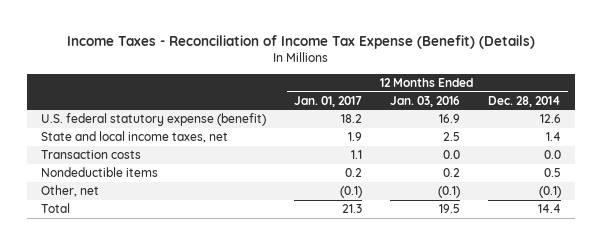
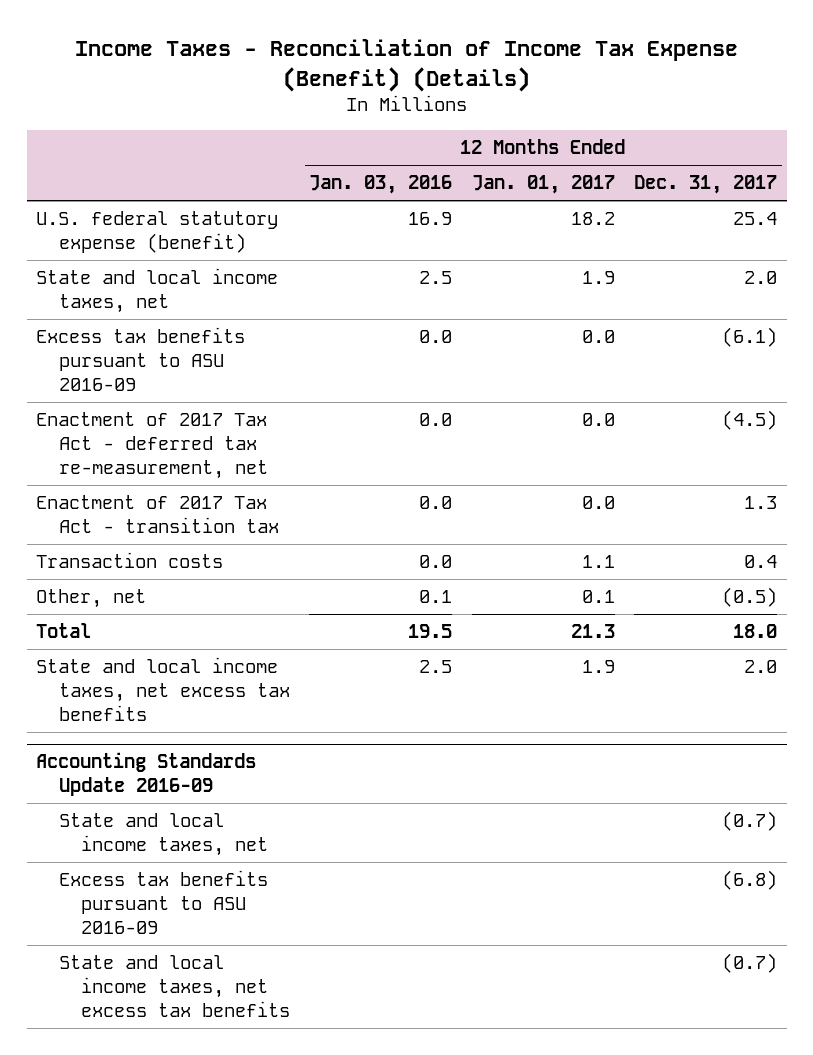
- | 12 Months Ended Jan. 01, 2017 | 12 Months Ended Jan. 03, 2016 | 12 Months Ended Dec. 28, 2014
+ | 12 Months Ended Jan. 03, 2016 | 12 Months Ended Jan. 01, 2017 | 12 Months Ended Dec. 31, 2017
+ Excess tax benefits pursuant to ASU 2016-09 | 0.0 | 0.0 | (6.1)
+ Enactment of 2017 Tax Act - deferred tax re-measurement, net | 0.0 | 0.0 | (4.5)
+ Enactment of 2017 Tax Act - transition tax | 0.0 | 0.0 | 1.3
- Nondeductible items | 0.2 | 0.2 | 0.5
- Other, net | (0.1) | (0.1) | (0.1)
+ Other, net | 0.1 | 0.1 | (0.5)
+ State and local income taxes, net excess tax benefits | 2.5 | 1.9 | 2.0
+ Accounting Standards Update 2016-09
+ State and local income taxes, net | | | (0.7)
+ Excess tax benefits pursuant to ASU 2016-09 | | | (6.8)
+ State and local income taxes, net excess tax benefits | | | (0.7)

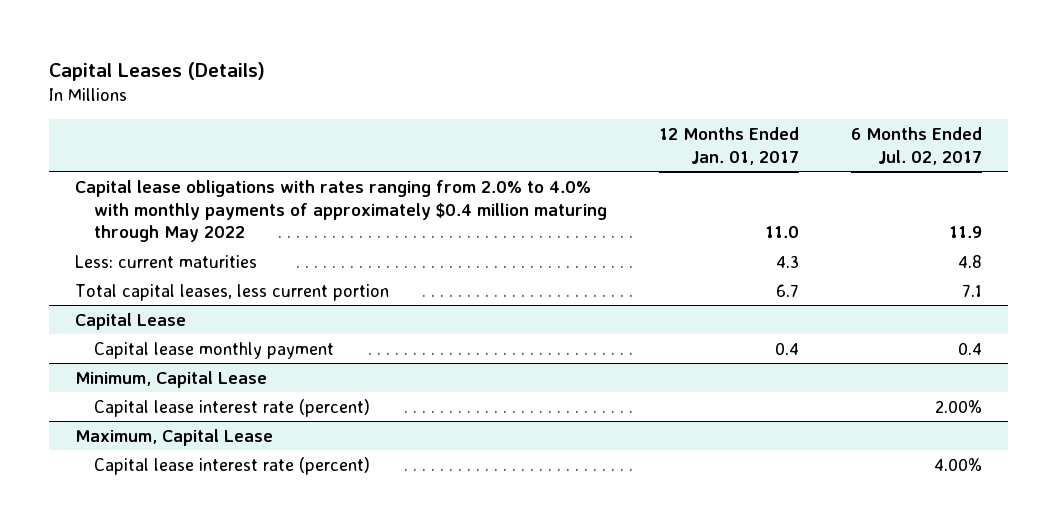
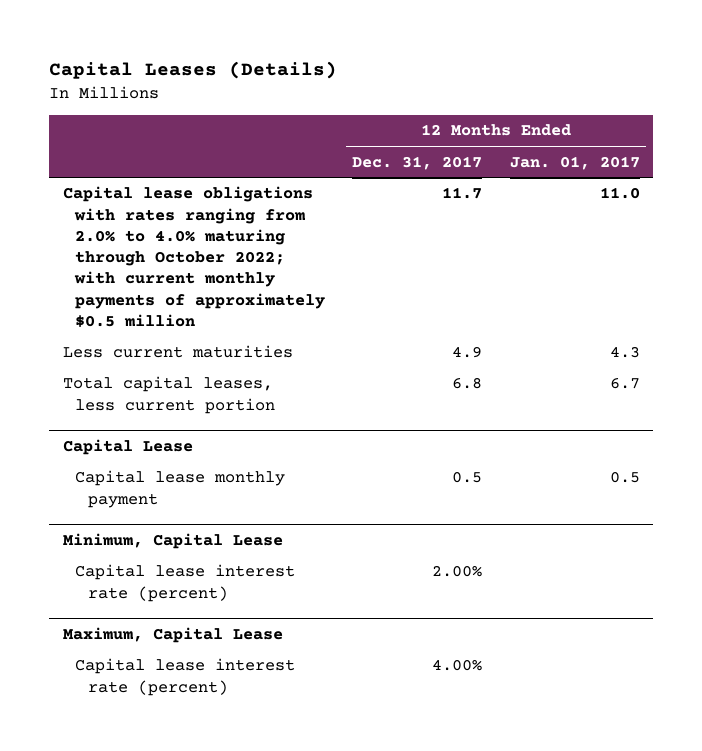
- | 12 Months Ended Jan. 01, 2017 | 6 Months Ended Jul. 02, 2017
+ | 12 Months Ended Dec. 31, 2017 | 12 Months Ended Jan. 01, 2017
- Capital lease obligations with rates ranging from 2.0% to 4.0% with monthly payments of approximately $0.4 million maturing through May 2022 | 11.0 | 11.9
- Less: current maturities | 4.3 | 4.8
+ Capital lease obligations with rates ranging from 2.0% to 4.0% maturing through October 2022; with current monthly payments of approximately $0.5 million | 11.7 | 11.0
+ Less current maturities | 4.9 | 4.3
@ Capital Lease
- Capital lease monthly payment | 0.4 | 0.4
+ Capital lease monthly payment | 0.5 | 0.5

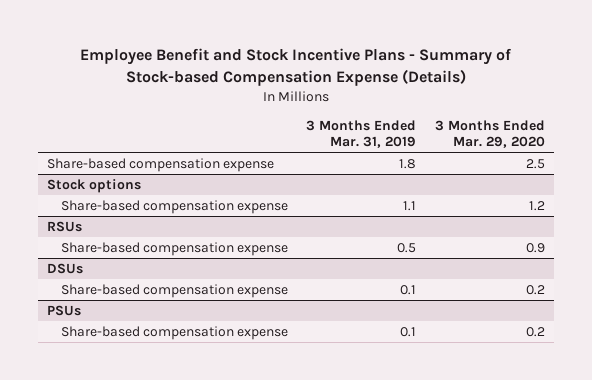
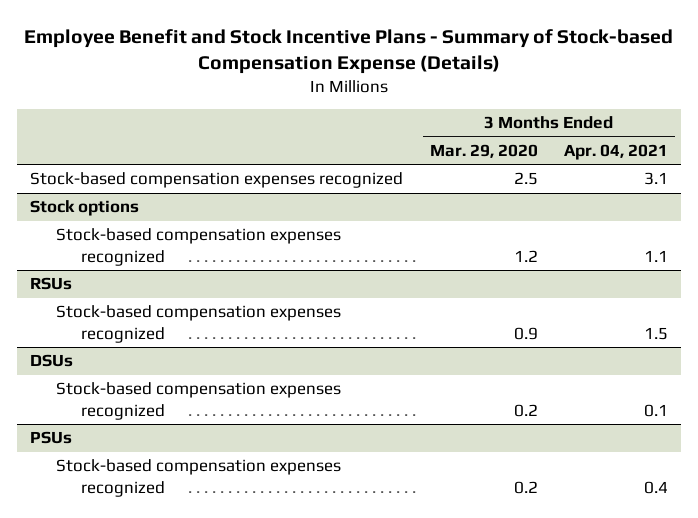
- | 3 Months Ended Mar. 31, 2019 | 3 Months Ended Mar. 29, 2020
+ | 3 Months Ended Mar. 29, 2020 | 3 Months Ended Apr. 04, 2021
- Share-based compensation expense | 1.8 | 2.5
+ Stock-based compensation expenses recognized | 2.5 | 3.1
@ Stock options
- Share-based compensation expense | 1.1 | 1.2
+ Stock-based compensation expenses recognized | 1.2 | 1.1
@ RSUs
- Share-based compensation expense | 0.5 | 0.9
+ Stock-based compensation expenses recognized | 0.9 | 1.5
@ DSUs
- Share-based compensation expense | 0.1 | 0.2
+ Stock-based compensation expenses recognized | 0.2 | 0.1
@ PSUs
- Share-based compensation expense | 0.1 | 0.2
+ Stock-based compensation expenses recognized | 0.2 | 0.4

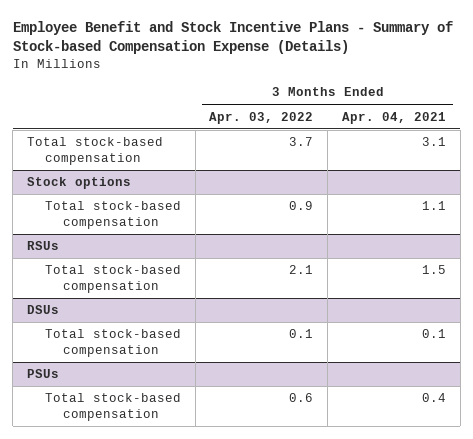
- | 3 Months Ended Mar. 29, 2020 | 3 Months Ended Apr. 04, 2021
+ | 3 Months Ended Apr. 03, 2022 | 3 Months Ended Apr. 04, 2021
- Stock-based compensation expenses recognized | 2.5 | 3.1
+ Total stock-based compensation | 3.7 | 3.1
@ Stock options
- Stock-based compensation expenses recognized | 1.2 | 1.1
+ Total stock-based compensation | 0.9 | 1.1
@ RSUs
- Stock-based compensation expenses recognized | 0.9 | 1.5
+ Total stock-based compensation | 2.1 | 1.5
@ DSUs
- Stock-based compensation expenses recognized | 0.2 | 0.1
+ Total stock-based compensation | 0.1 | 0.1
@ PSUs
- Stock-based compensation expenses recognized | 0.2 | 0.4
+ Total stock-based compensation | 0.6 | 0.4

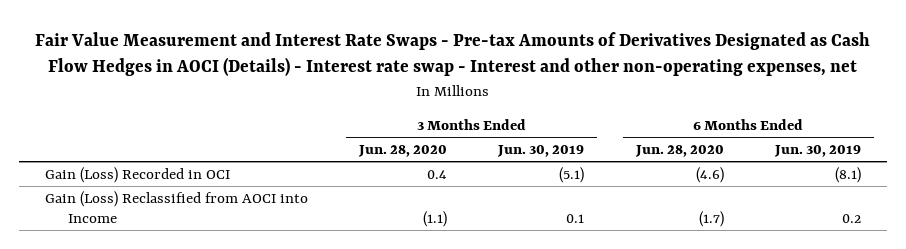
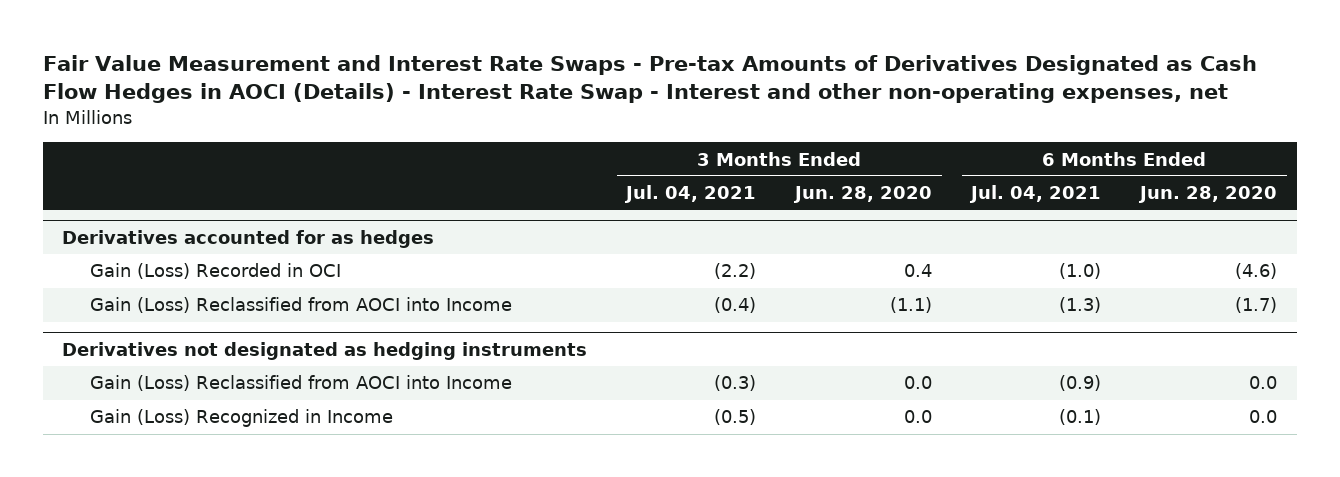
- Fair Value Measurement and Interest Rate Swaps - Pre-tax Amounts of Derivatives Designated as Cash Flow Hedges in AOCI (Details) - Interest rate swap - Interest and other non-operating expenses, net
+ Fair Value Measurement and Interest Rate Swaps - Pre-tax Amounts of Derivatives Designated as Cash Flow Hedges in AOCI (Details) - Interest Rate Swap - Interest and other non-operating expenses, net
- | 3 Months Ended Jun. 28, 2020 | 3 Months Ended Jun. 30, 2019 | 6 Months Ended Jun. 28, 2020 | 6 Months Ended Jun. 30, 2019
+ | 3 Months Ended Jul. 04, 2021 | 3 Months Ended Jun. 28, 2020 | 6 Months Ended Jul. 04, 2021 | 6 Months Ended Jun. 28, 2020
+ Derivatives accounted for as hedges
+ Derivatives not designated as hedging instruments
+ Gain (Loss) Reclassified from AOCI into Income | (0.3) | 0.0 | (0.9) | 0.0
+ Gain (Loss) Recognized in Income | (0.5) | 0.0 | (0.1) | 0.0

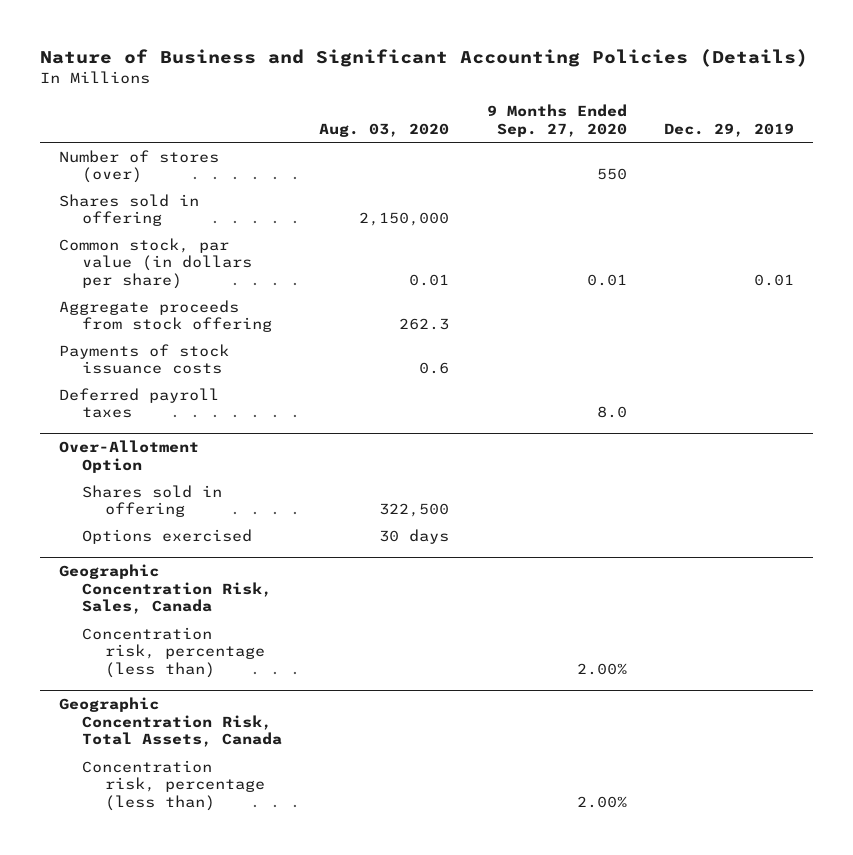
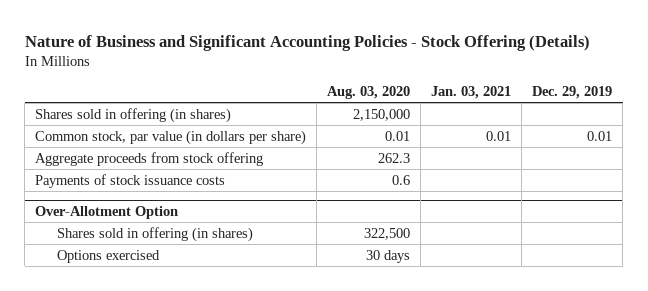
- Nature of Business and Significant Accounting Policies (Details)
+ Nature of Business and Significant Accounting Policies - Stock Offering (Details)
- | Aug. 03, 2020 | 9 Months Ended Sep. 27, 2020 | Dec. 29, 2019
+ | Aug. 03, 2020 | Jan. 03, 2021 | Dec. 29, 2019
- Number of stores (over) | | 550 |
- Shares sold in offering | 2,150,000 | |
+ Shares sold in offering (in shares) | 2,150,000 | |
- Deferred payroll taxes | | 8.0 |
@ Over-Allotment Option
- Shares sold in offering | 322,500 | |
+ Shares sold in offering (in shares) | 322,500 | |
- Geographic Concentration Risk, Sales, Canada
- Concentration risk, percentage (less than) | | 2.00% |
- Geographic Concentration Risk, Total Assets, Canada
- Concentration risk, percentage (less than) | | 2.00% |

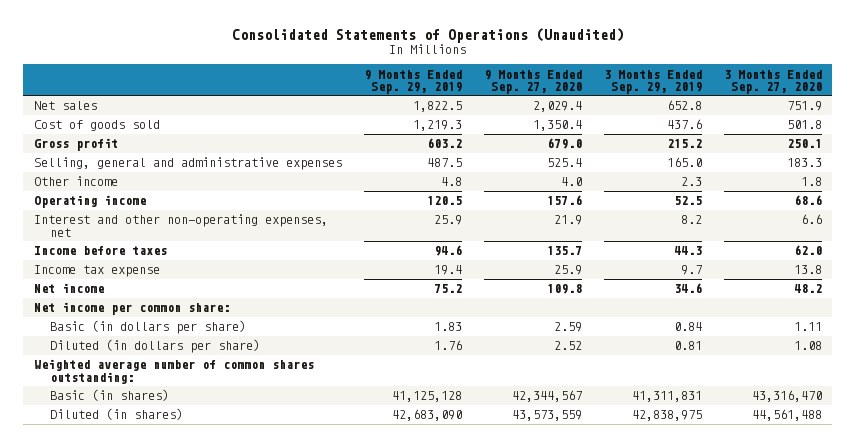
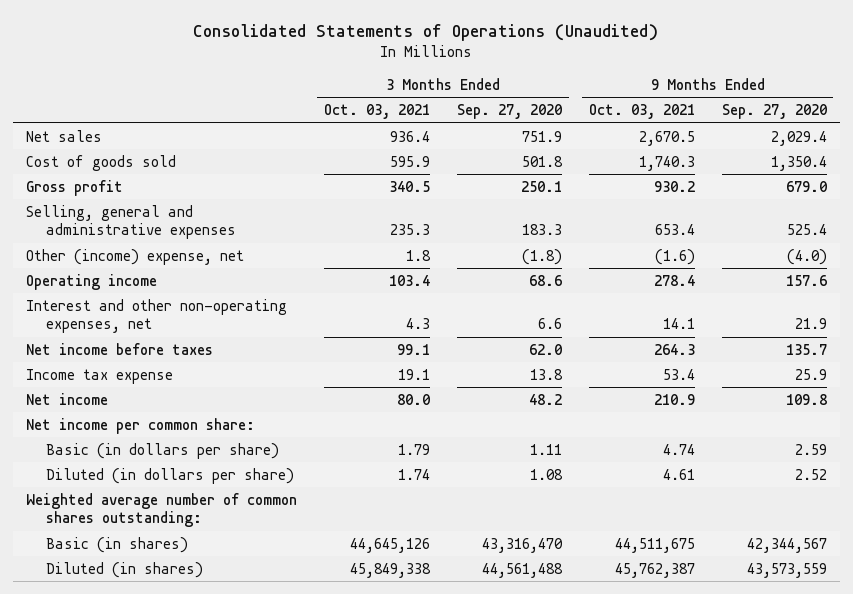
- | 9 Months Ended Sep. 29, 2019 | 9 Months Ended Sep. 27, 2020 | 3 Months Ended Sep. 29, 2019 | 3 Months Ended Sep. 27, 2020
+ | 3 Months Ended Oct. 03, 2021 | 3 Months Ended Sep. 27, 2020 | 9 Months Ended Oct. 03, 2021 | 9 Months Ended Sep. 27, 2020
- Other income | 4.8 | 4.0 | 2.3 | 1.8
+ Other (income) expense, net | 1.8 | (1.8) | (1.6) | (4.0)
- Income before taxes | 94.6 | 135.7 | 44.3 | 62.0
+ Net income before taxes | 99.1 | 62.0 | 264.3 | 135.7

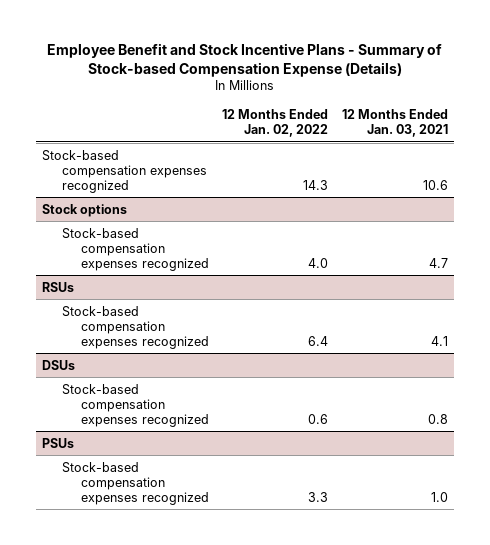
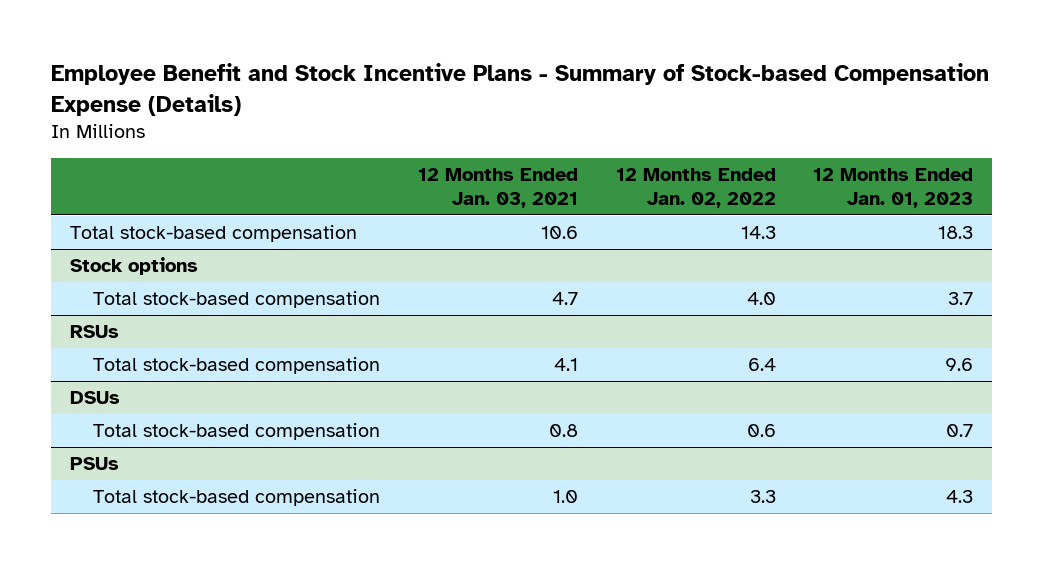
- | 12 Months Ended Jan. 02, 2022 | 12 Months Ended Jan. 03, 2021
+ | 12 Months Ended Jan. 03, 2021 | 12 Months Ended Jan. 02, 2022 | 12 Months Ended Jan. 01, 2023
- Stock-based compensation expenses recognized | 14.3 | 10.6
+ Total stock-based compensation | 10.6 | 14.3 | 18.3
@ Stock options
- Stock-based compensation expenses recognized | 4.0 | 4.7
+ Total stock-based compensation | 4.7 | 4.0 | 3.7
@ RSUs
- Stock-based compensation expenses recognized | 6.4 | 4.1
+ Total stock-based compensation | 4.1 | 6.4 | 9.6
@ DSUs
- Stock-based compensation expenses recognized | 0.6 | 0.8
+ Total stock-based compensation | 0.8 | 0.6 | 0.7
@ PSUs
- Stock-based compensation expenses recognized | 3.3 | 1.0
+ Total stock-based compensation | 1.0 | 3.3 | 4.3

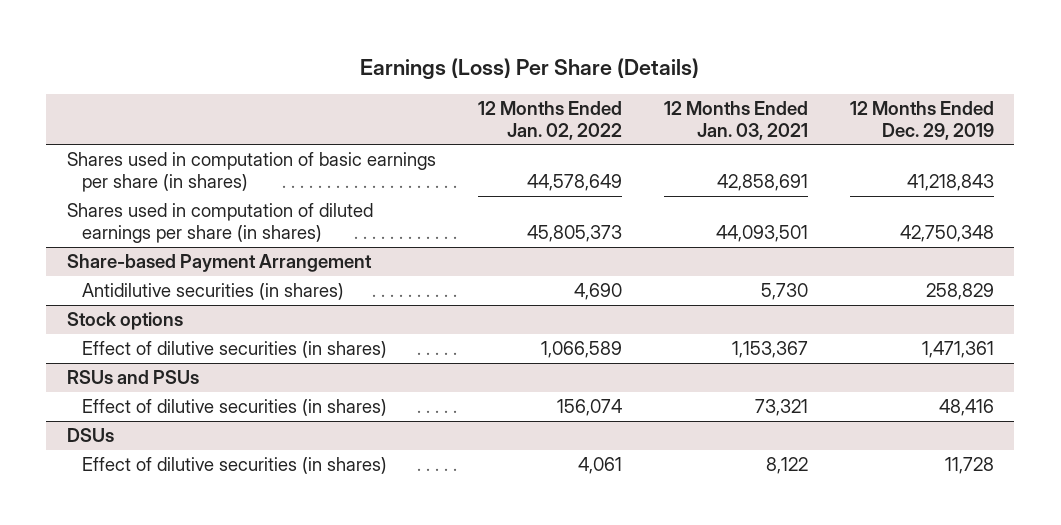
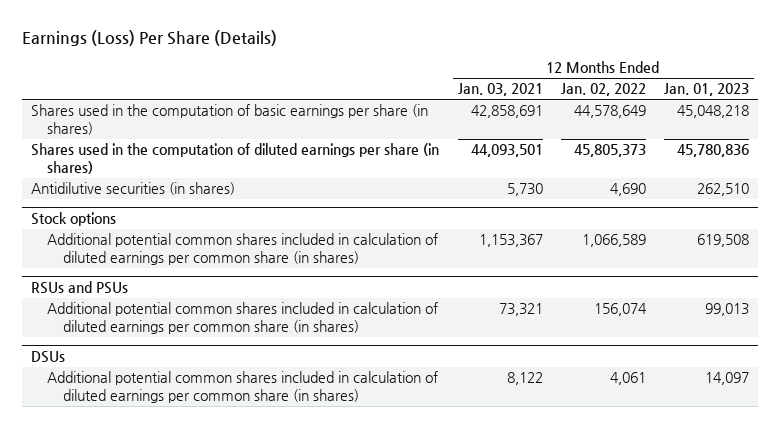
- | 12 Months Ended Jan. 02, 2022 | 12 Months Ended Jan. 03, 2021 | 12 Months Ended Dec. 29, 2019
+ | 12 Months Ended Jan. 03, 2021 | 12 Months Ended Jan. 02, 2022 | 12 Months Ended Jan. 01, 2023
- Shares used in computation of basic earnings per share (in shares) | 44,578,649 | 42,858,691 | 41,218,843
- Shares used in computation of diluted earnings per share (in shares) | 45,805,373 | 44,093,501 | 42,750,348
- Share-based Payment Arrangement
+ Shares used in the computation of basic earnings per share (in shares) | 42,858,691 | 44,578,649 | 45,048,218
+ Shares used in the computation of diluted earnings per share (in shares) | 44,093,501 | 45,805,373 | 45,780,836
@ Stock options
- Effect of dilutive securities (in shares) | 1,066,589 | 1,153,367 | 1,471,361
+ Additional potential common shares included in calculation of diluted earnings per common share (in shares) | 1,153,367 | 1,066,589 | 619,508
@ RSUs and PSUs
- Effect of dilutive securities (in shares) | 156,074 | 73,321 | 48,416
+ Additional potential common shares included in calculation of diluted earnings per common share (in shares) | 73,321 | 156,074 | 99,013
@ DSUs
- Effect of dilutive securities (in shares) | 4,061 | 8,122 | 11,728
+ Additional potential common shares included in calculation of diluted earnings per common share (in shares) | 8,122 | 4,061 | 14,097

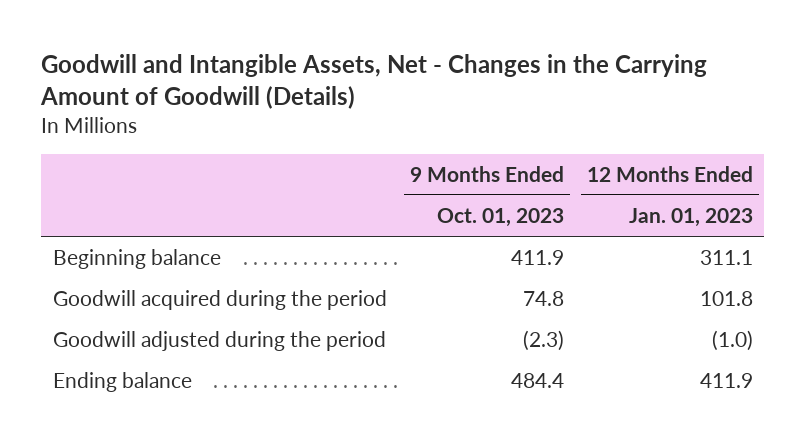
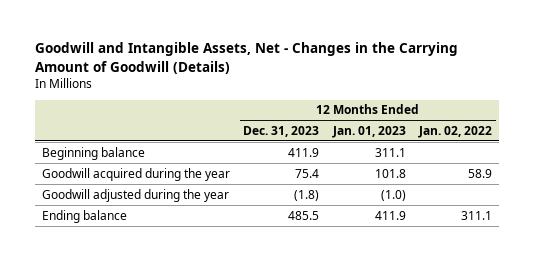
- | 9 Months Ended Oct. 01, 2023 | 12 Months Ended Jan. 01, 2023
+ | 12 Months Ended Dec. 31, 2023 | 12 Months Ended Jan. 01, 2023 | 12 Months Ended Jan. 02, 2022
- Goodwill acquired during the period | 74.8 | 101.8
- Goodwill adjusted during the period | (2.3) | (1.0)
+ Goodwill acquired during the year | 75.4 | 101.8 | 58.9
+ Goodwill adjusted during the year | (1.8) | (1.0) |

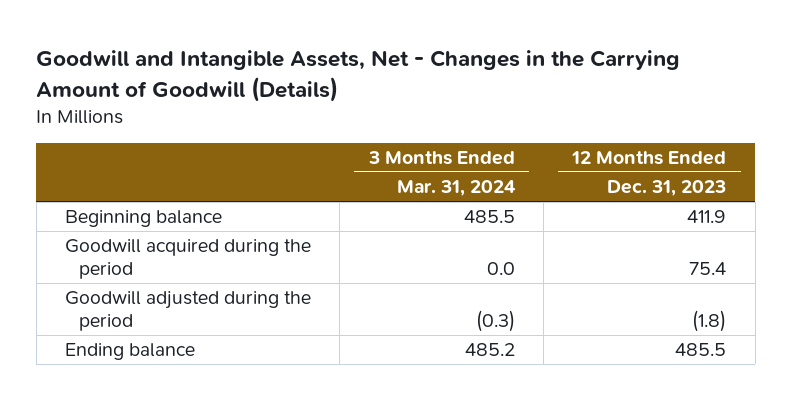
- | 12 Months Ended Dec. 31, 2023 | 12 Months Ended Jan. 01, 2023 | 12 Months Ended Jan. 02, 2022
+ | 3 Months Ended Mar. 31, 2024 | 12 Months Ended Dec. 31, 2023
- Goodwill acquired during the year | 75.4 | 101.8 | 58.9
- Goodwill adjusted during the year | (1.8) | (1.0) |
+ Goodwill acquired during the period | 0.0 | 75.4
+ Goodwill adjusted during the period | (0.3) | (1.8)

